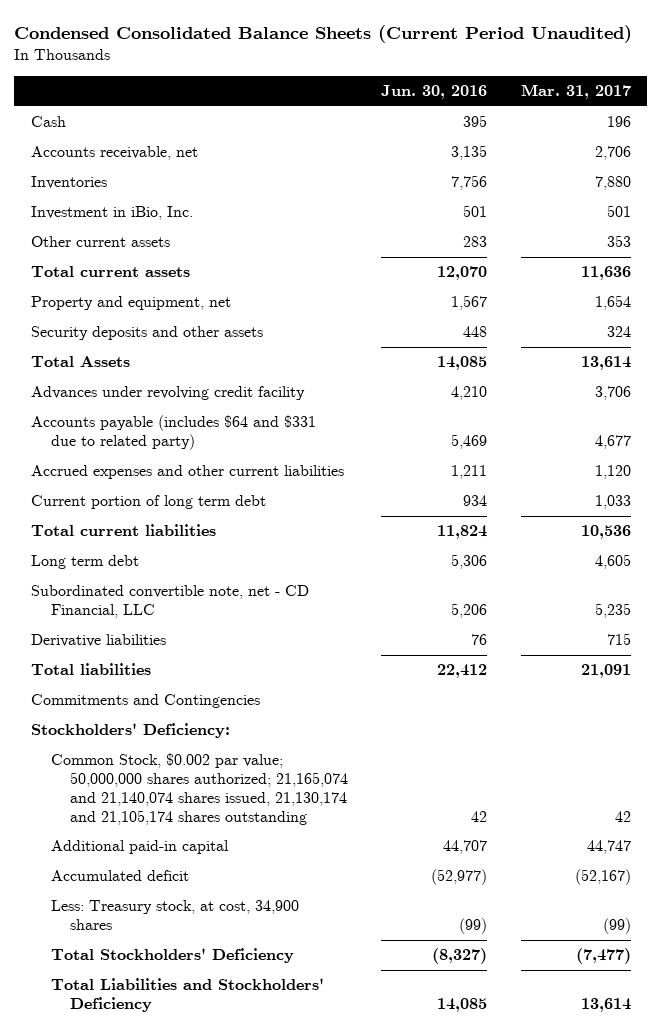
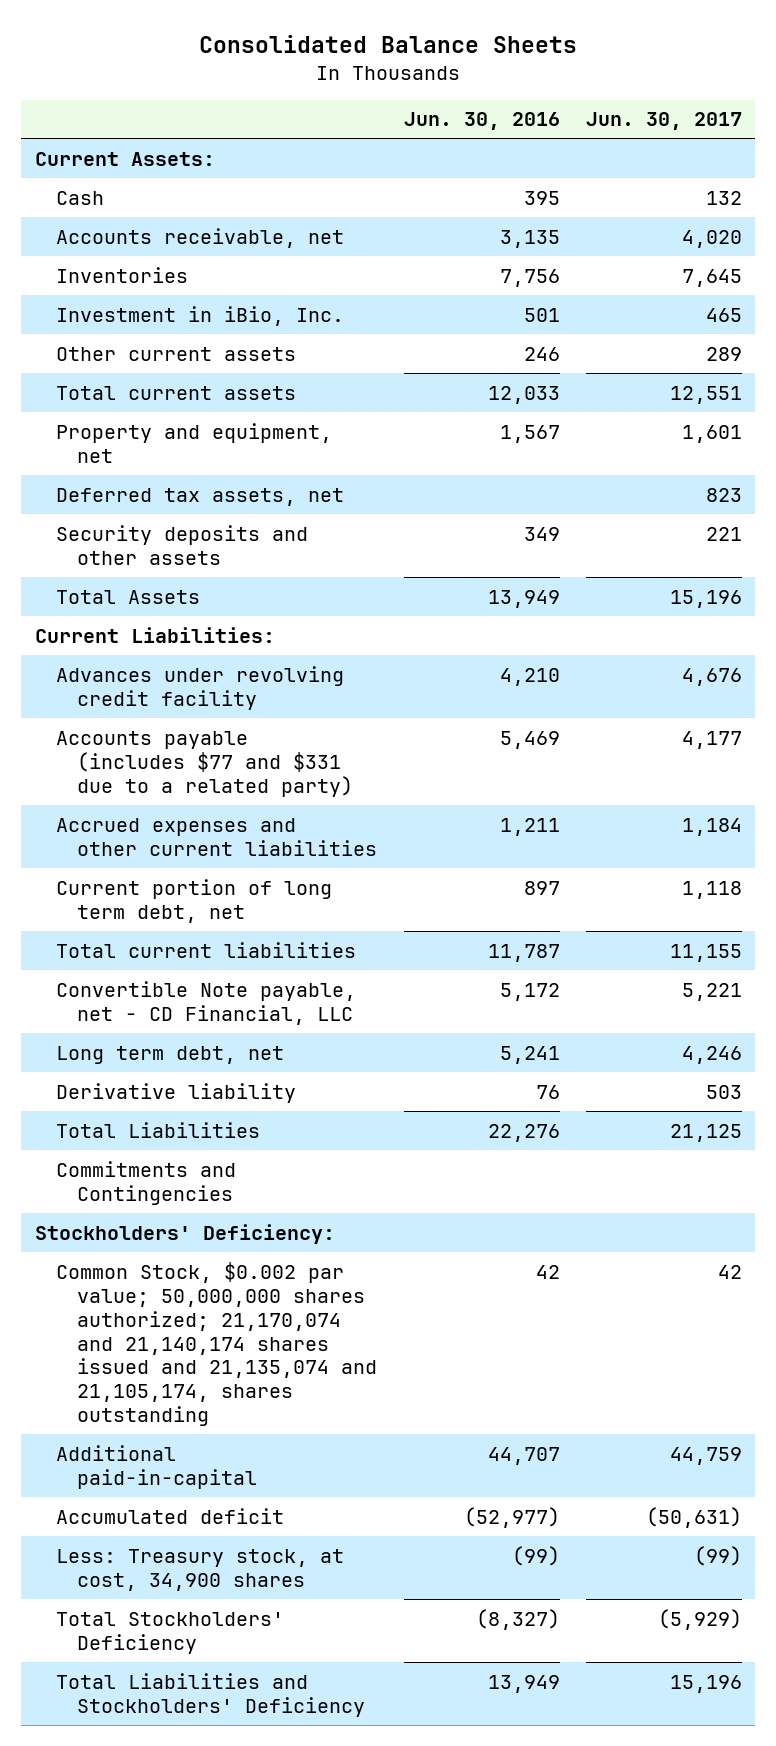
- Condensed Consolidated Balance Sheets (Current Period Unaudited)
+ Consolidated Balance Sheets
- | Jun. 30, 2016 | Mar. 31, 2017
+ | Jun. 30, 2016 | Jun. 30, 2017
+ Current Assets:
- Other current assets | 283 | 353
- Total current assets | 12,070 | 11,636
+ Other current assets | 246 | 289
+ Total current assets | 12,033 | 12,551
- Security deposits and other assets | 448 | 324
- Total Assets | 14,085 | 13,614
+ Deferred tax assets, net | | 823
+ Security deposits and other assets | 349 | 221
+ Total Assets | 13,949 | 15,196
+ Current Liabilities:
- Accounts payable (includes $64 and $331 due to related party) | 5,469 | 4,677
+ Accounts payable (includes $77 and $331 due to a related party) | 5,469 | 4,177
- Current portion of long term debt | 934 | 1,033
- Total current liabilities | 11,824 | 10,536
- Long term debt | 5,306 | 4,605
- Subordinated convertible note, net - CD Financial, LLC | 5,206 | 5,235
- Derivative liabilities | 76 | 715
- Total liabilities | 22,412 | 21,091
+ Current portion of long term debt, net | 897 | 1,118
+ Total current liabilities | 11,787 | 11,155
+ Convertible Note payable, net - CD Financial, LLC | 5,172 | 5,221
+ Long term debt, net | 5,241 | 4,246
+ Derivative liability | 76 | 503
+ Total Liabilities | 22,276 | 21,125
- Common Stock, $0.002 par value; 50,000,000 shares authorized; 21,165,074 and 21,140,074 shares issued, 21,130,174 and 21,105,174 shares outstanding | 42 | 42
- Additional paid-in capital | 44,707 | 44,747
+ Common Stock, $0.002 par value; 50,000,000 shares authorized; 21,170,074 and 21,140,174 shares issued and 21,135,074 and 21,105,174, shares outstanding | 42 | 42
+ Additional paid-in-capital | 44,707 | 44,759
- Total Liabilities and Stockholders' Deficiency | 14,085 | 13,614
+ Total Liabilities and Stockholders' Deficiency | 13,949 | 15,196

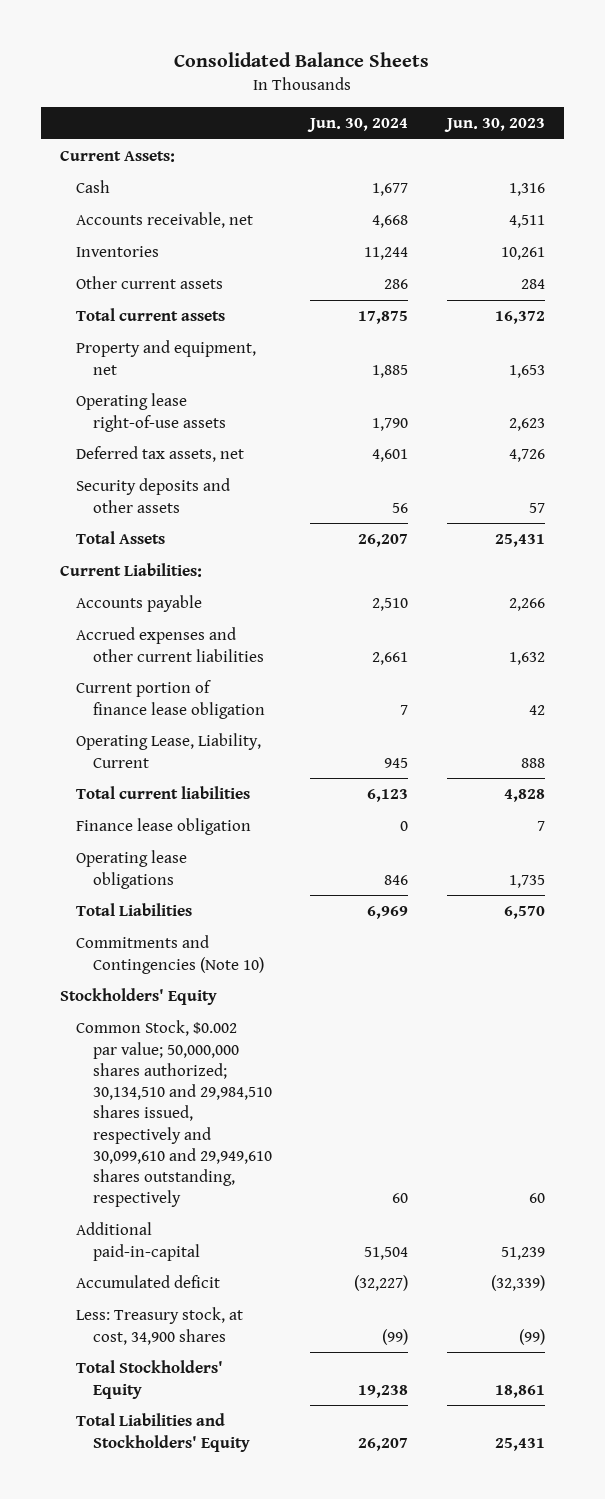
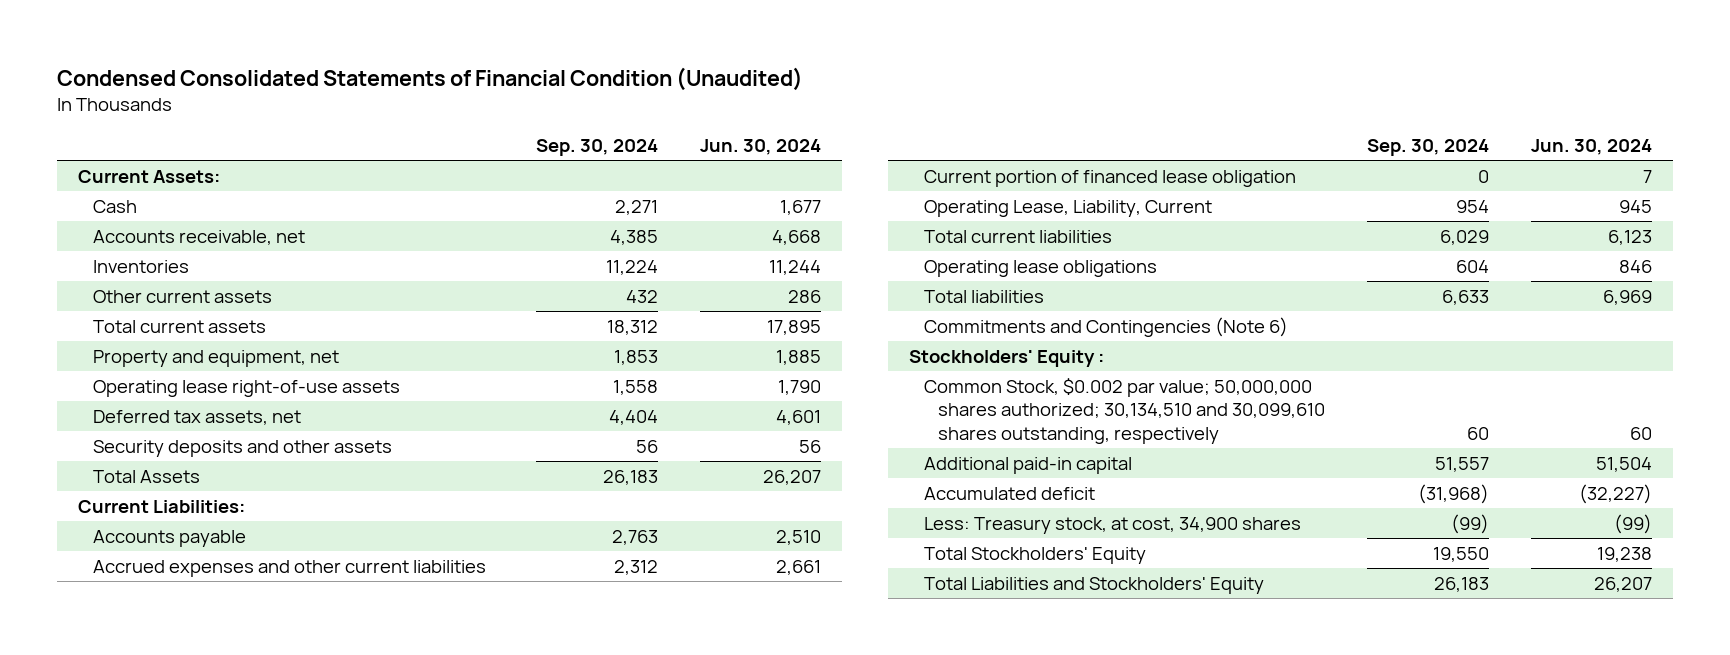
- Consolidated Balance Sheets
+ Condensed Consolidated Statements of Financial Condition (Unaudited)
- | Jun. 30, 2024 | Jun. 30, 2023
+ | Sep. 30, 2024 | Jun. 30, 2024
- Total current assets | 17,875 | 16,372
+ Total current assets | 18,312 | 17,895
- Current portion of finance lease obligation | 7 | 42
+ Current portion of financed lease obligation | 0 | 7
- Finance lease obligation | 0 | 7
- Total Liabilities | 6,969 | 6,570
- Commitments and Contingencies (Note 10)
- Stockholders' Equity
- Common Stock, $0.002 par value; 50,000,000 shares authorized; 30,134,510 and 29,984,510 shares issued, respectively and 30,099,610 and 29,949,610 shares outstanding, respectively | 60 | 60
- Additional paid-in-capital | 51,504 | 51,239
+ Total liabilities | 6,633 | 6,969
+ Commitments and Contingencies (Note 6)
+ Stockholders' Equity :
+ Common Stock, $0.002 par value; 50,000,000 shares authorized; 30,134,510 and 30,099,610 shares outstanding, respectively | 60 | 60
+ Additional paid-in capital | 51,557 | 51,504

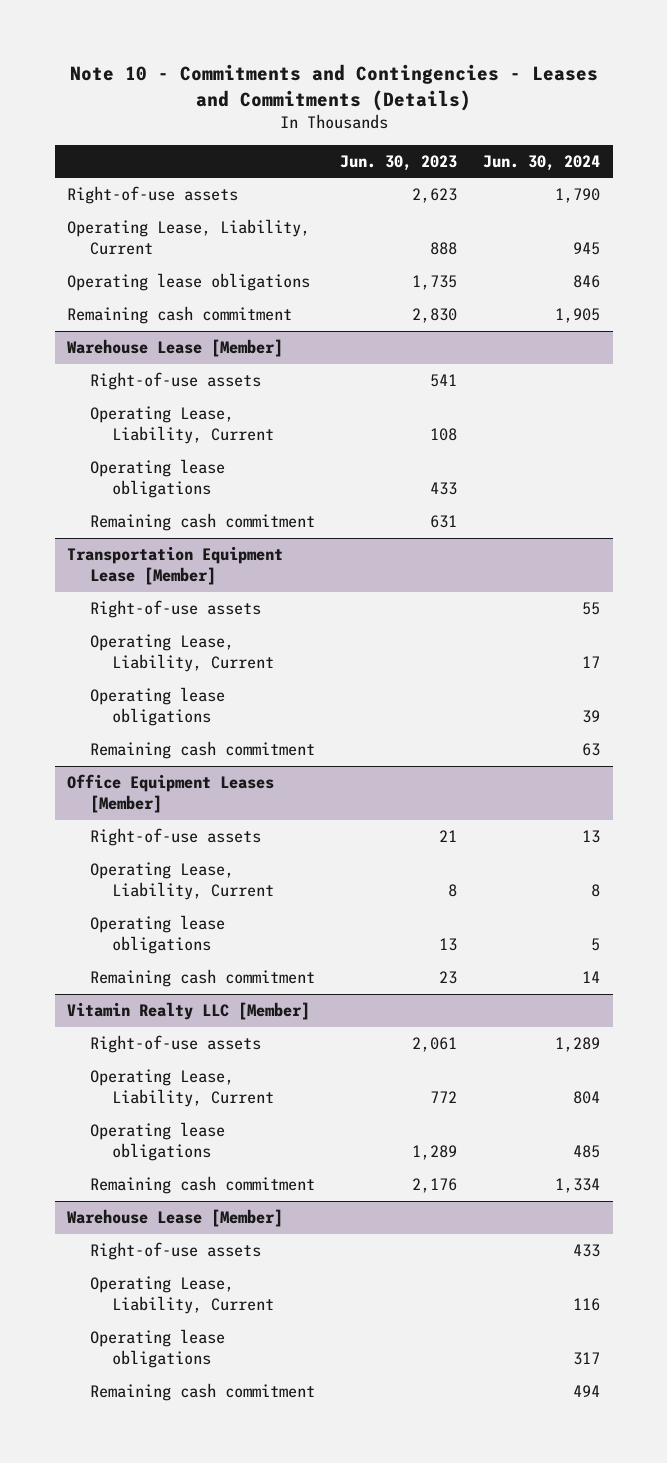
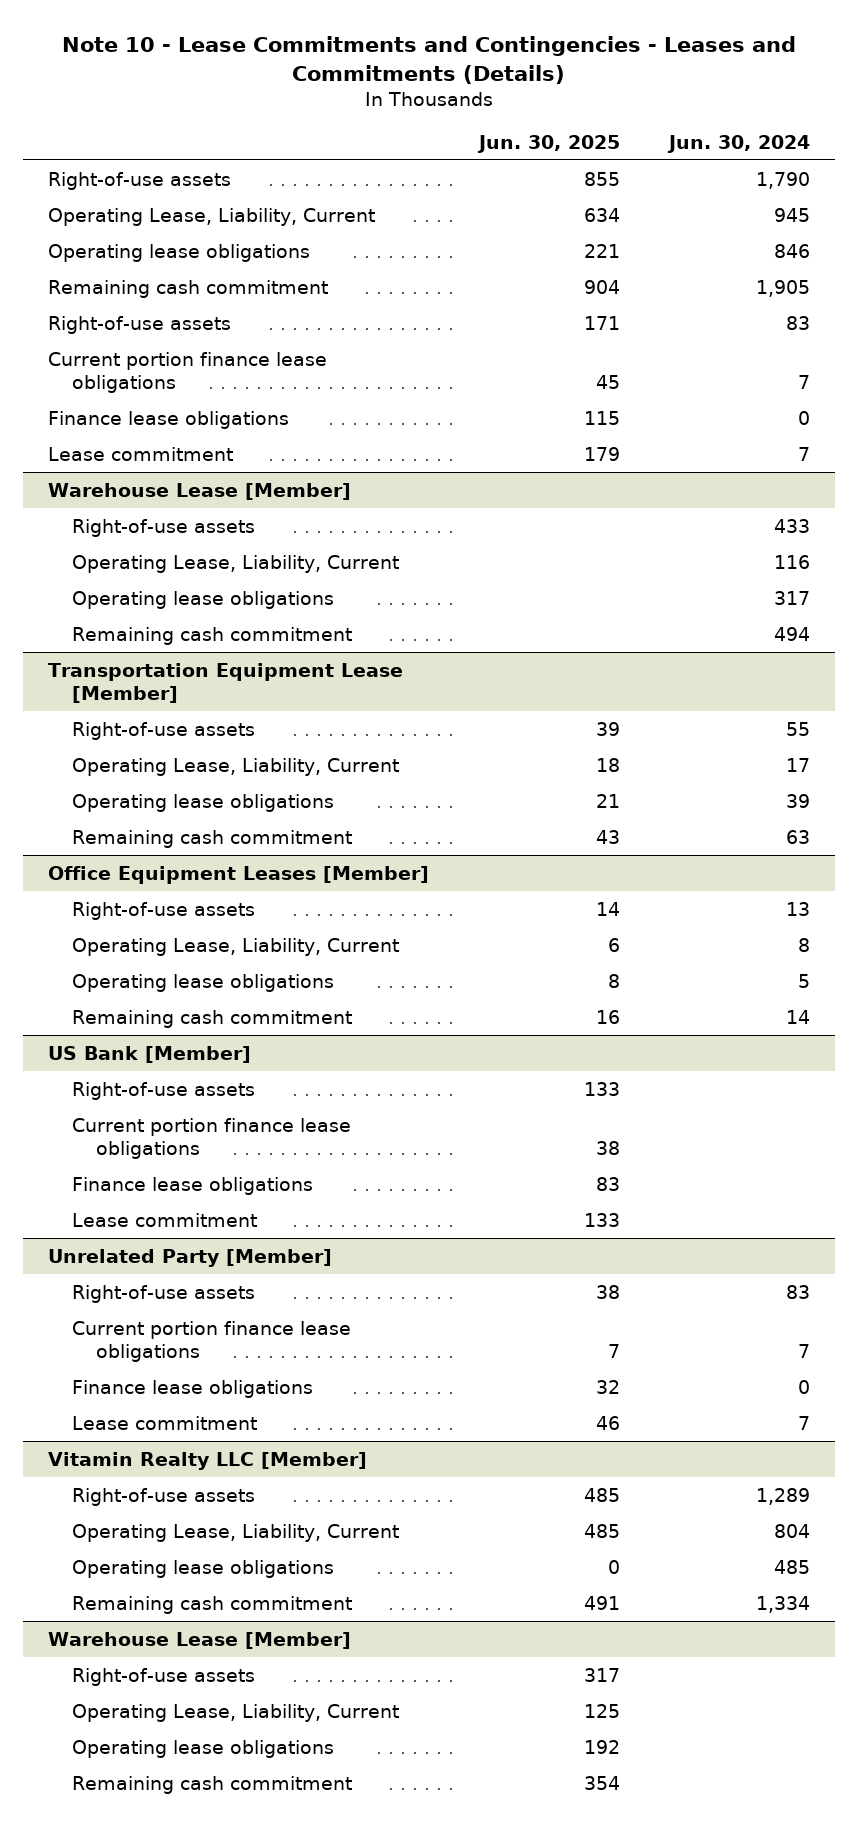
- Note 10 - Commitments and Contingencies - Leases and Commitments (Details)
+ Note 10 - Lease Commitments and Contingencies - Leases and Commitments (Details)
- | Jun. 30, 2023 | Jun. 30, 2024
+ | Jun. 30, 2025 | Jun. 30, 2024
+ Right-of-use assets | 171 | 83
+ Current portion finance lease obligations | 45 | 7
+ Finance lease obligations | 115 | 0
+ Lease commitment | 179 | 7
@ Warehouse Lease [Member]
moved up: Right-of-use assets | | 433
moved up: Operating Lease, Liability, Current | | 116
moved up: Operating lease obligations | | 317
moved up: Remaining cash commitment | | 494
+ US Bank [Member]
+ Right-of-use assets | 133 |
+ Current portion finance lease obligations | 38 |
+ Finance lease obligations | 83 |
+ Lease commitment | 133 |
+ Unrelated Party [Member]
+ Right-of-use assets | 38 | 83
+ Current portion finance lease obligations | 7 | 7
+ Finance lease obligations | 32 | 0
+ Lease commitment | 46 | 7
@ Warehouse Lease [Member]
moved down: Right-of-use assets | 317 |
moved down: Operating Lease, Liability, Current | 125 |
moved down: Operating lease obligations | 192 |
moved down: Remaining cash commitment | 354 |

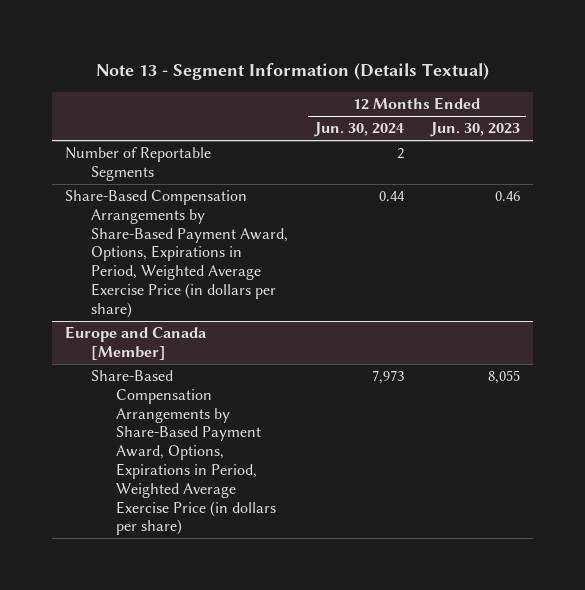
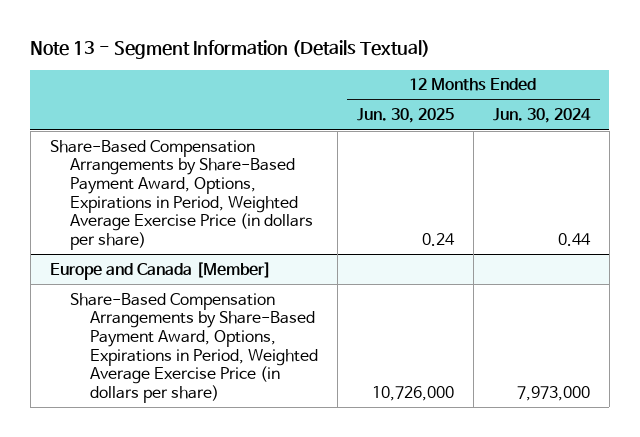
- | 12 Months Ended Jun. 30, 2024 | 12 Months Ended Jun. 30, 2023
+ | 12 Months Ended Jun. 30, 2025 | 12 Months Ended Jun. 30, 2024
- Number of Reportable Segments | 2 |
@ Europe and Canada [Member]
- Share-Based Compensation Arrangements by Share-Based Payment Award, Options, Expirations in Period, Weighted Average Exercise Price (in dollars per share) | 7,973 | 8,055
+ Share-Based Compensation Arrangements by Share-Based Payment Award, Options, Expirations in Period, Weighted Average Exercise Price (in dollars per share) | 10,726,000 | 7,973,000

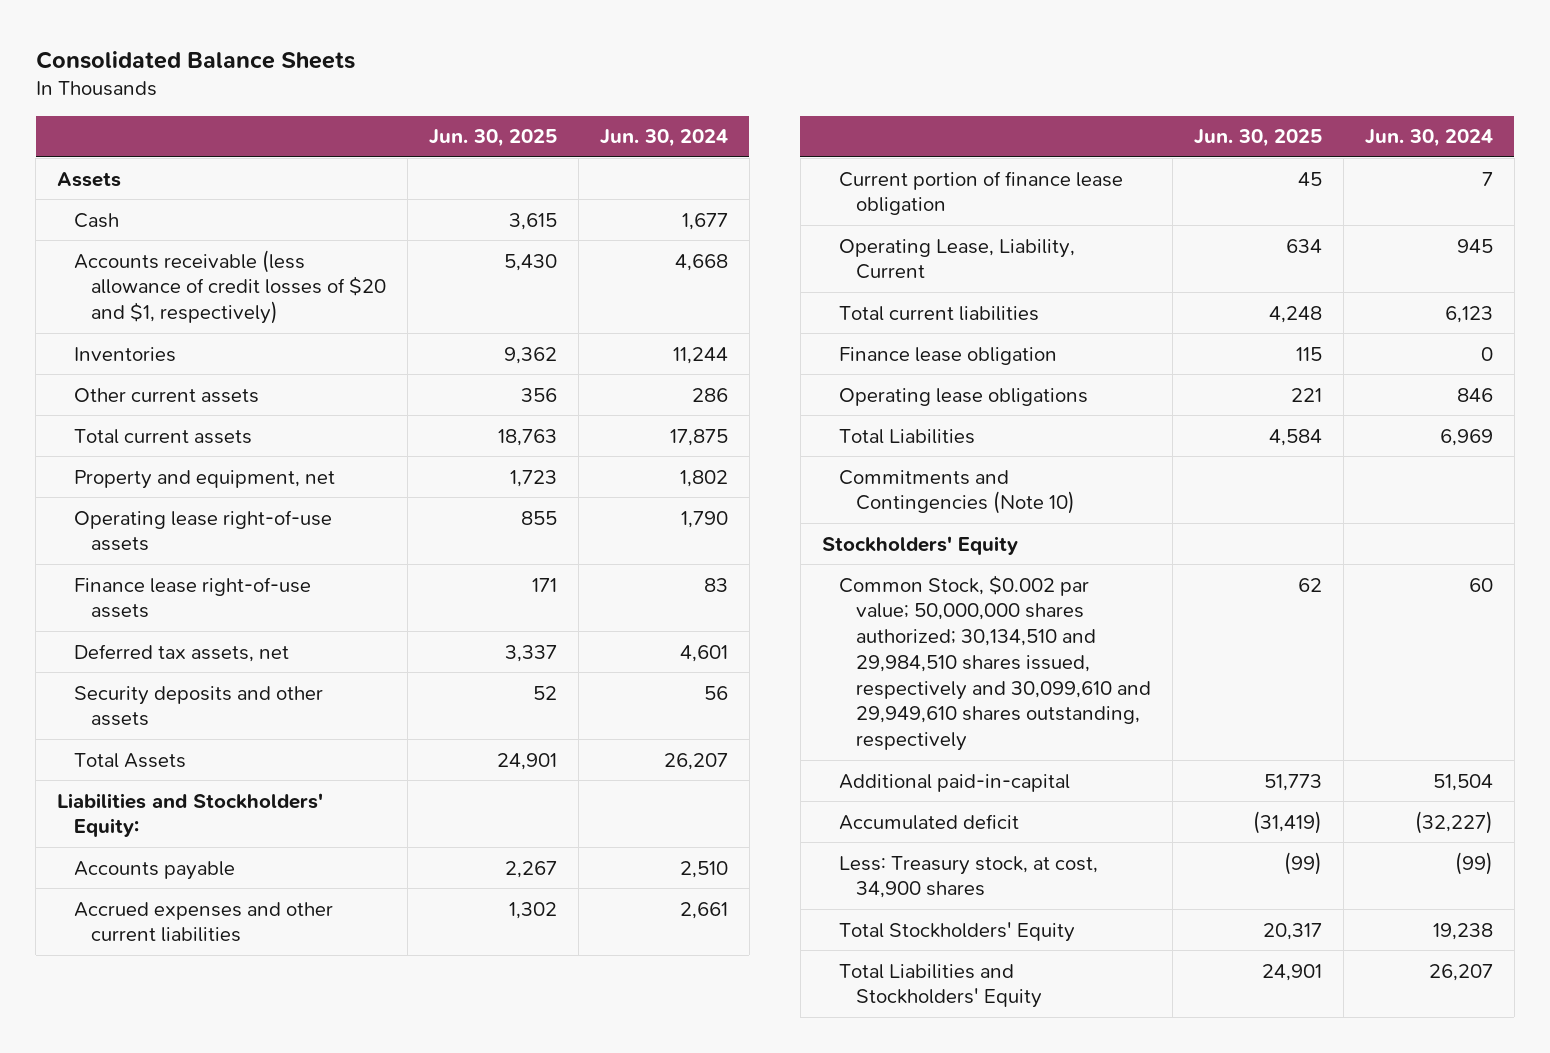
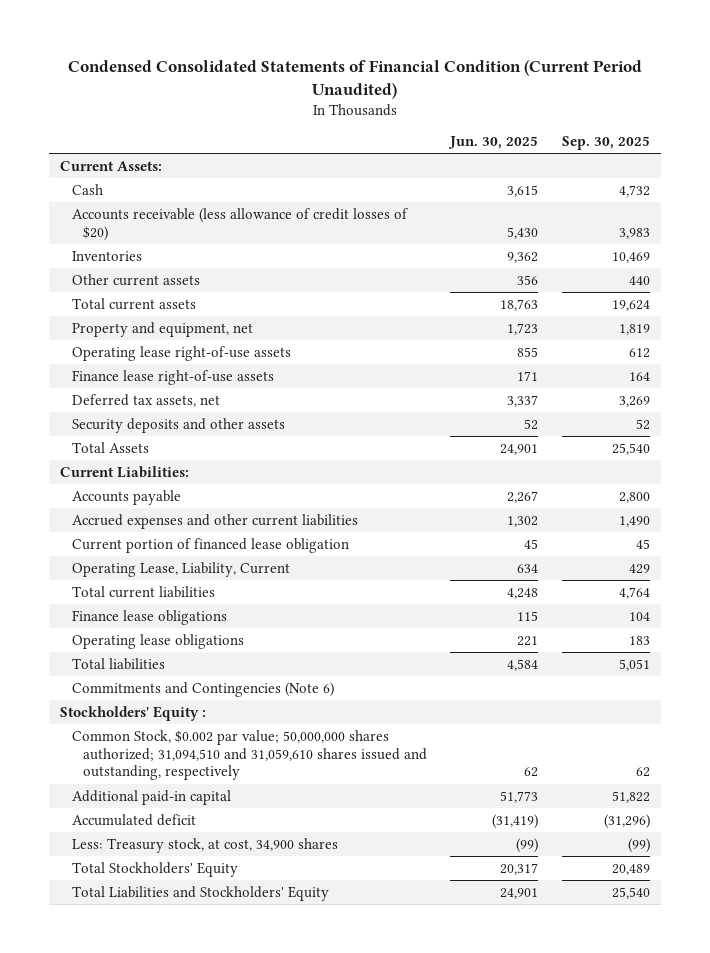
- Consolidated Balance Sheets
+ Condensed Consolidated Statements of Financial Condition (Current Period Unaudited)
- | Jun. 30, 2025 | Jun. 30, 2024
+ | Jun. 30, 2025 | Sep. 30, 2025
- Assets
+ Current Assets:
- Accounts receivable (less allowance of credit losses of $20 and $1, respectively) | 5,430 | 4,668
+ Accounts receivable (less allowance of credit losses of $20) | 5,430 | 3,983
- Liabilities and Stockholders' Equity:
+ Current Liabilities:
- Current portion of finance lease obligation | 45 | 7
+ Current portion of financed lease obligation | 45 | 45
- Finance lease obligation | 115 | 0
+ Finance lease obligations | 115 | 104
- Total Liabilities | 4,584 | 6,969
- Commitments and Contingencies (Note 10)
- Stockholders' Equity
- Common Stock, $0.002 par value; 50,000,000 shares authorized; 30,134,510 and 29,984,510 shares issued, respectively and 30,099,610 and 29,949,610 shares outstanding, respectively | 62 | 60
- Additional paid-in-capital | 51,773 | 51,504
+ Total liabilities | 4,584 | 5,051
+ Commitments and Contingencies (Note 6)
+ Stockholders' Equity :
+ Common Stock, $0.002 par value; 50,000,000 shares authorized; 31,094,510 and 31,059,610 shares issued and outstanding, respectively | 62 | 62
+ Additional paid-in capital | 51,773 | 51,822

